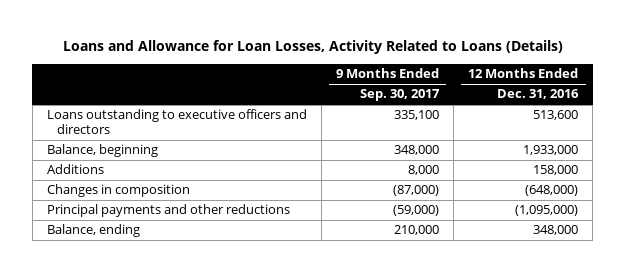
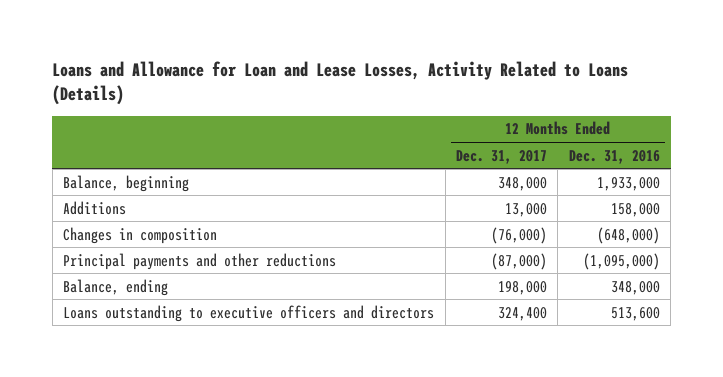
- Loans and Allowance for Loan Losses, Activity Related to Loans (Details)
+ Loans and Allowance for Loan and Lease Losses, Activity Related to Loans (Details)
- | 9 Months Ended Sep. 30, 2017 | 12 Months Ended Dec. 31, 2016
+ | 12 Months Ended Dec. 31, 2017 | 12 Months Ended Dec. 31, 2016
moved down: Loans outstanding to executive officers and directors | 324,400 | 513,600

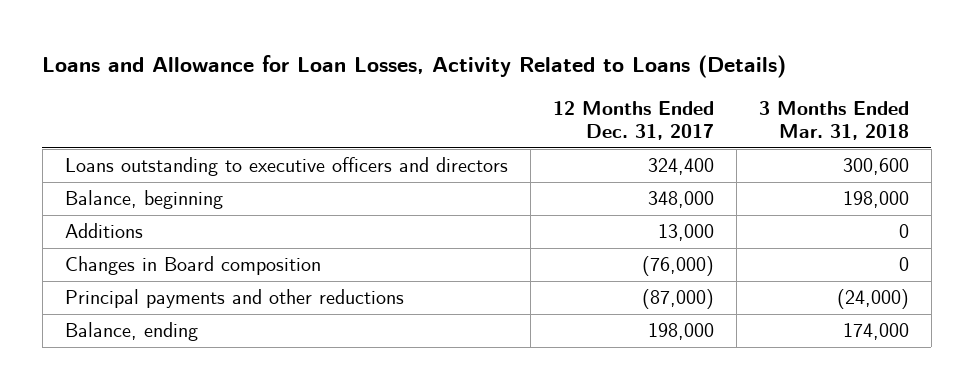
- Loans and Allowance for Loan and Lease Losses, Activity Related to Loans (Details)
+ Loans and Allowance for Loan Losses, Activity Related to Loans (Details)
- | 12 Months Ended Dec. 31, 2017 | 12 Months Ended Dec. 31, 2016
+ | 12 Months Ended Dec. 31, 2017 | 3 Months Ended Mar. 31, 2018
moved up: Loans outstanding to executive officers and directors | 324,400 | 300,600
- Changes in composition | (76,000) | (648,000)
+ Changes in Board composition | (76,000) | 0

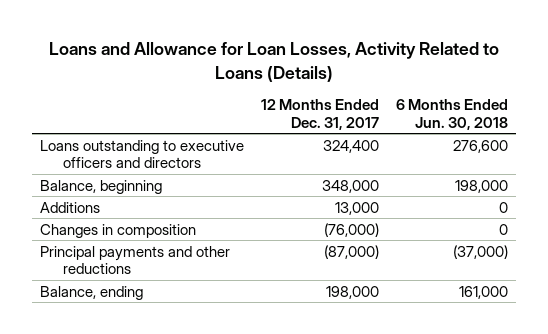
- | 12 Months Ended Dec. 31, 2017 | 3 Months Ended Mar. 31, 2018
+ | 12 Months Ended Dec. 31, 2017 | 6 Months Ended Jun. 30, 2018
- Changes in Board composition | (76,000) | 0
+ Changes in composition | (76,000) | 0

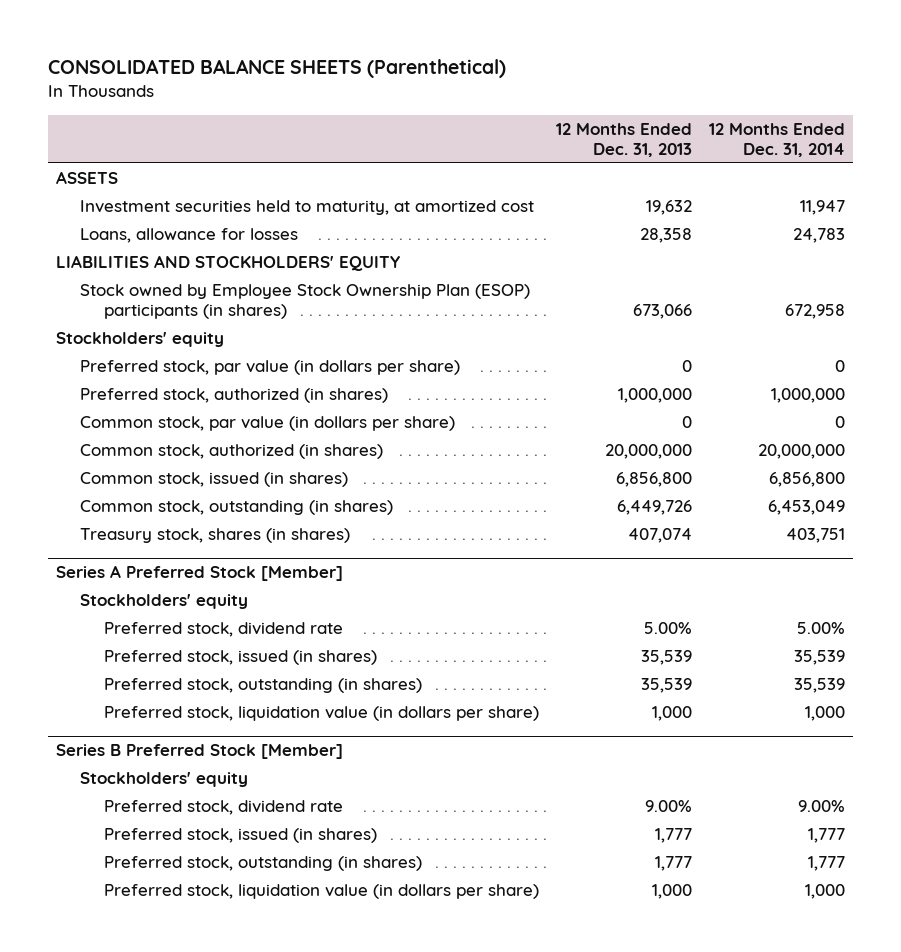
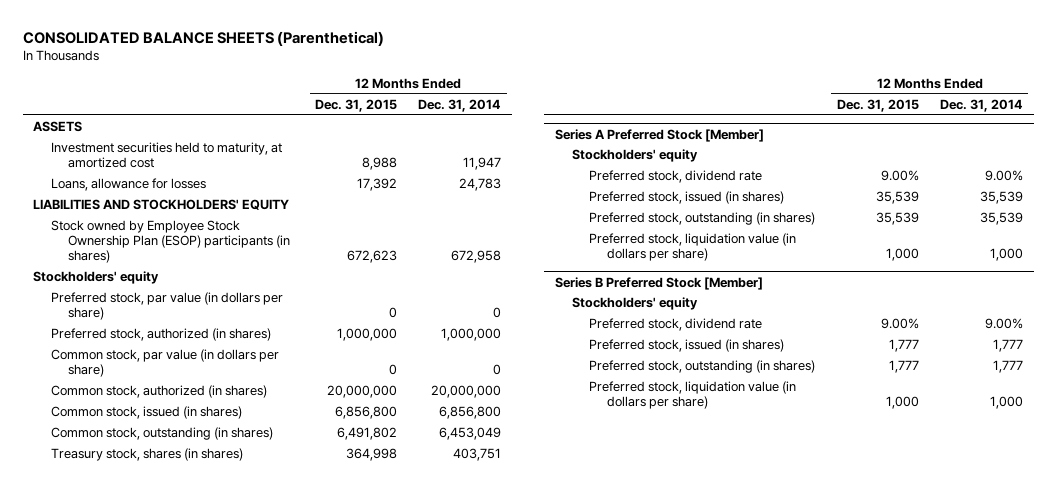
- | 12 Months Ended Dec. 31, 2013 | 12 Months Ended Dec. 31, 2014
+ | 12 Months Ended Dec. 31, 2015 | 12 Months Ended Dec. 31, 2014
@ Series A Preferred Stock [Member]
- Preferred stock, dividend rate | 5.00% | 5.00%
+ Preferred stock, dividend rate | 9.00% | 9.00%

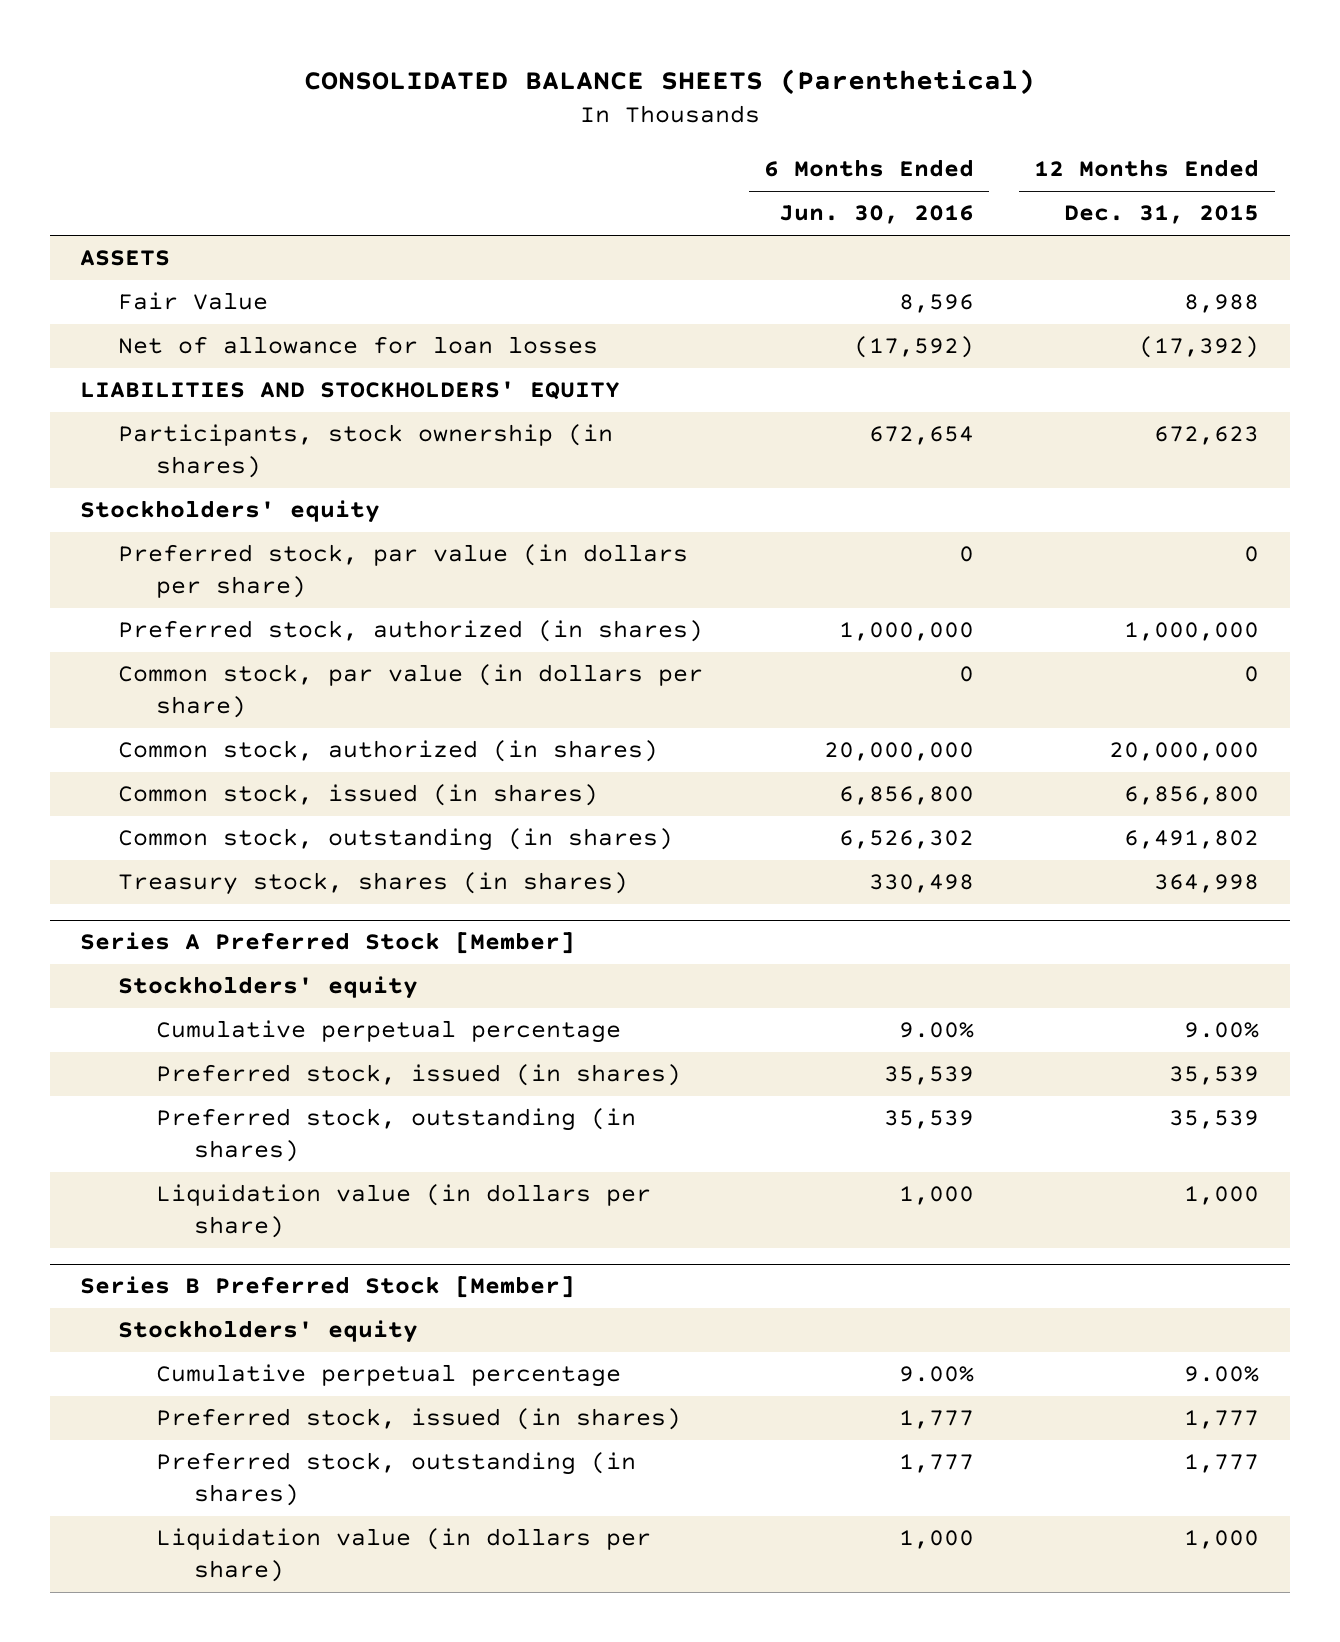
- | 12 Months Ended Dec. 31, 2015 | 12 Months Ended Dec. 31, 2014
+ | 6 Months Ended Jun. 30, 2016 | 12 Months Ended Dec. 31, 2015
- Investment securities held to maturity, at amortized cost | 8,988 | 11,947
- Loans, allowance for losses | 17,392 | 24,783
+ Fair Value | 8,596 | 8,988
+ Net of allowance for loan losses | (17,592) | (17,392)
- Stock owned by Employee Stock Ownership Plan (ESOP) participants (in shares) | 672,623 | 672,958
+ Participants, stock ownership (in shares) | 672,654 | 672,623
@ Series A Preferred Stock [Member]
- Preferred stock, dividend rate | 9.00% | 9.00%
+ Cumulative perpetual percentage | 9.00% | 9.00%
- Preferred stock, liquidation value (in dollars per share) | 1,000 | 1,000
+ Liquidation value (in dollars per share) | 1,000 | 1,000
@ Series B Preferred Stock [Member]
- Preferred stock, dividend rate | 9.00% | 9.00%
+ Cumulative perpetual percentage | 9.00% | 9.00%
- Preferred stock, liquidation value (in dollars per share) | 1,000 | 1,000
+ Liquidation value (in dollars per share) | 1,000 | 1,000

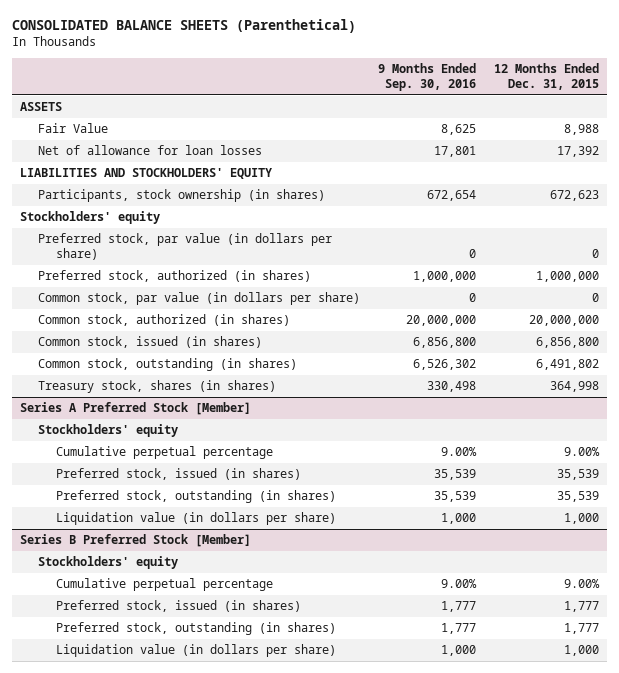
- | 6 Months Ended Jun. 30, 2016 | 12 Months Ended Dec. 31, 2015
+ | 9 Months Ended Sep. 30, 2016 | 12 Months Ended Dec. 31, 2015
- Net of allowance for loan losses | (17,592) | (17,392)
+ Net of allowance for loan losses | 17,801 | 17,392

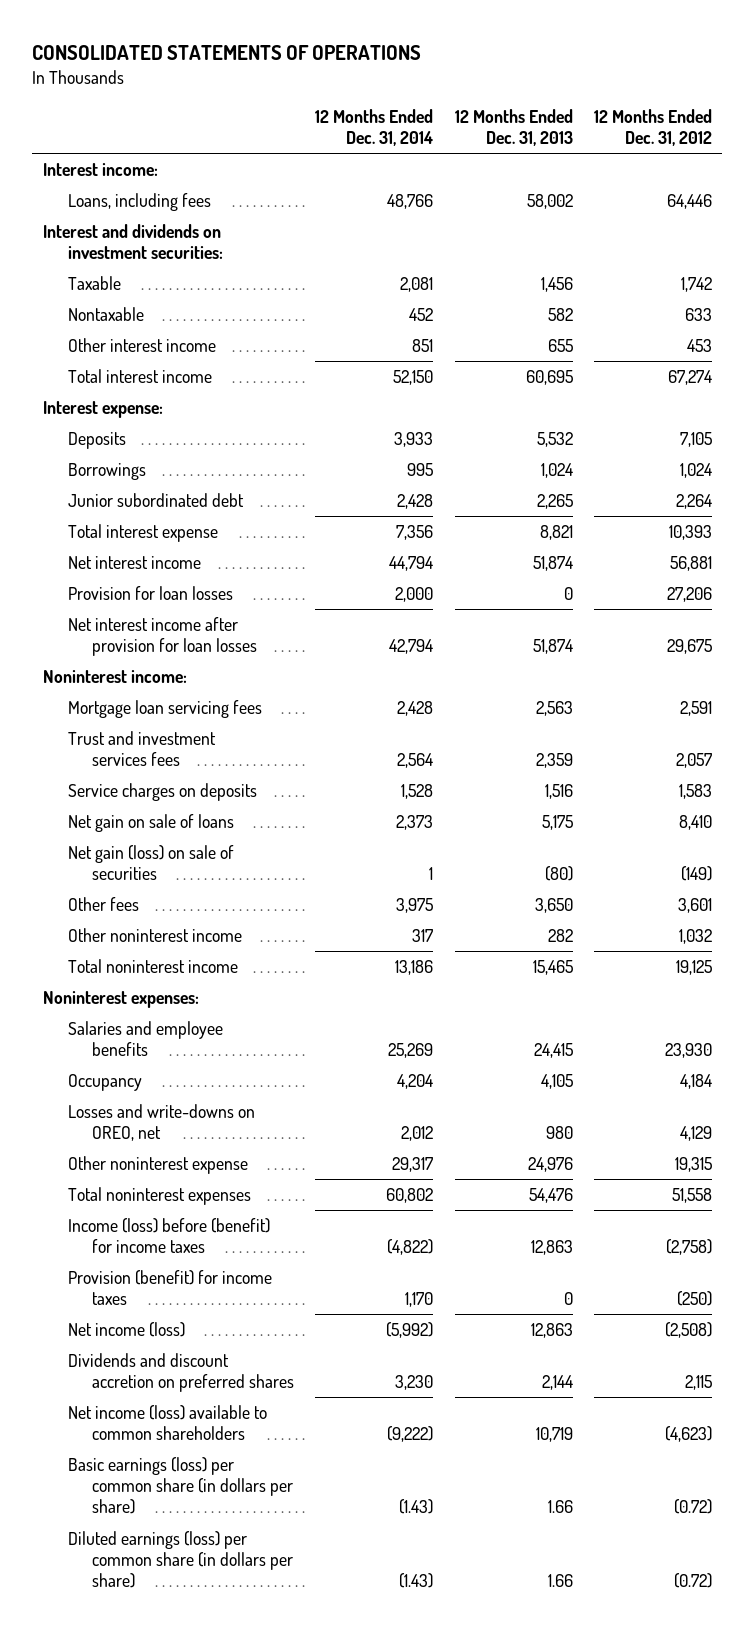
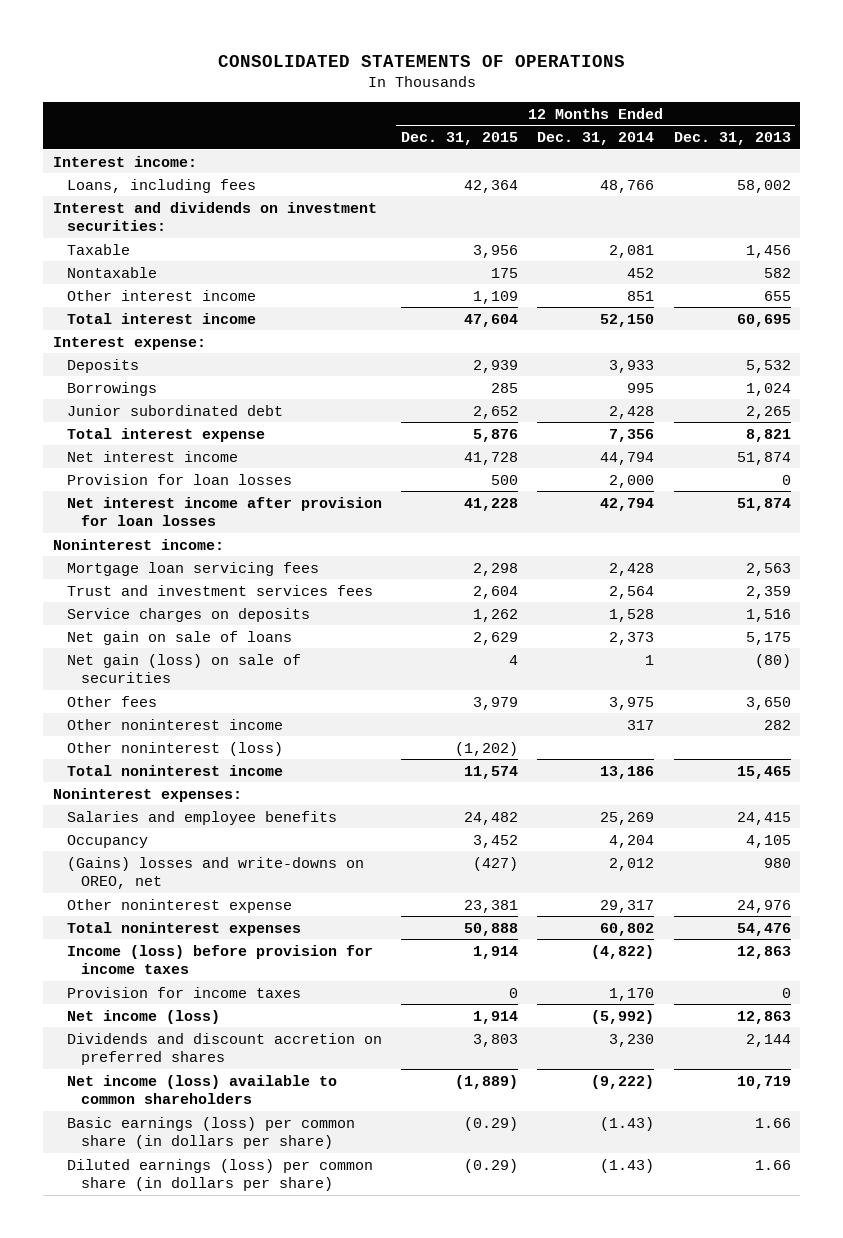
- | 12 Months Ended Dec. 31, 2014 | 12 Months Ended Dec. 31, 2013 | 12 Months Ended Dec. 31, 2012
+ | 12 Months Ended Dec. 31, 2015 | 12 Months Ended Dec. 31, 2014 | 12 Months Ended Dec. 31, 2013
+ Other noninterest (loss) | (1,202) | |
- Losses and write-downs on OREO, net | 2,012 | 980 | 4,129
+ (Gains) losses and write-downs on OREO, net | (427) | 2,012 | 980
- Income (loss) before (benefit) for income taxes | (4,822) | 12,863 | (2,758)
- Provision (benefit) for income taxes | 1,170 | 0 | (250)
+ Income (loss) before provision for income taxes | 1,914 | (4,822) | 12,863
+ Provision for income taxes | 0 | 1,170 | 0

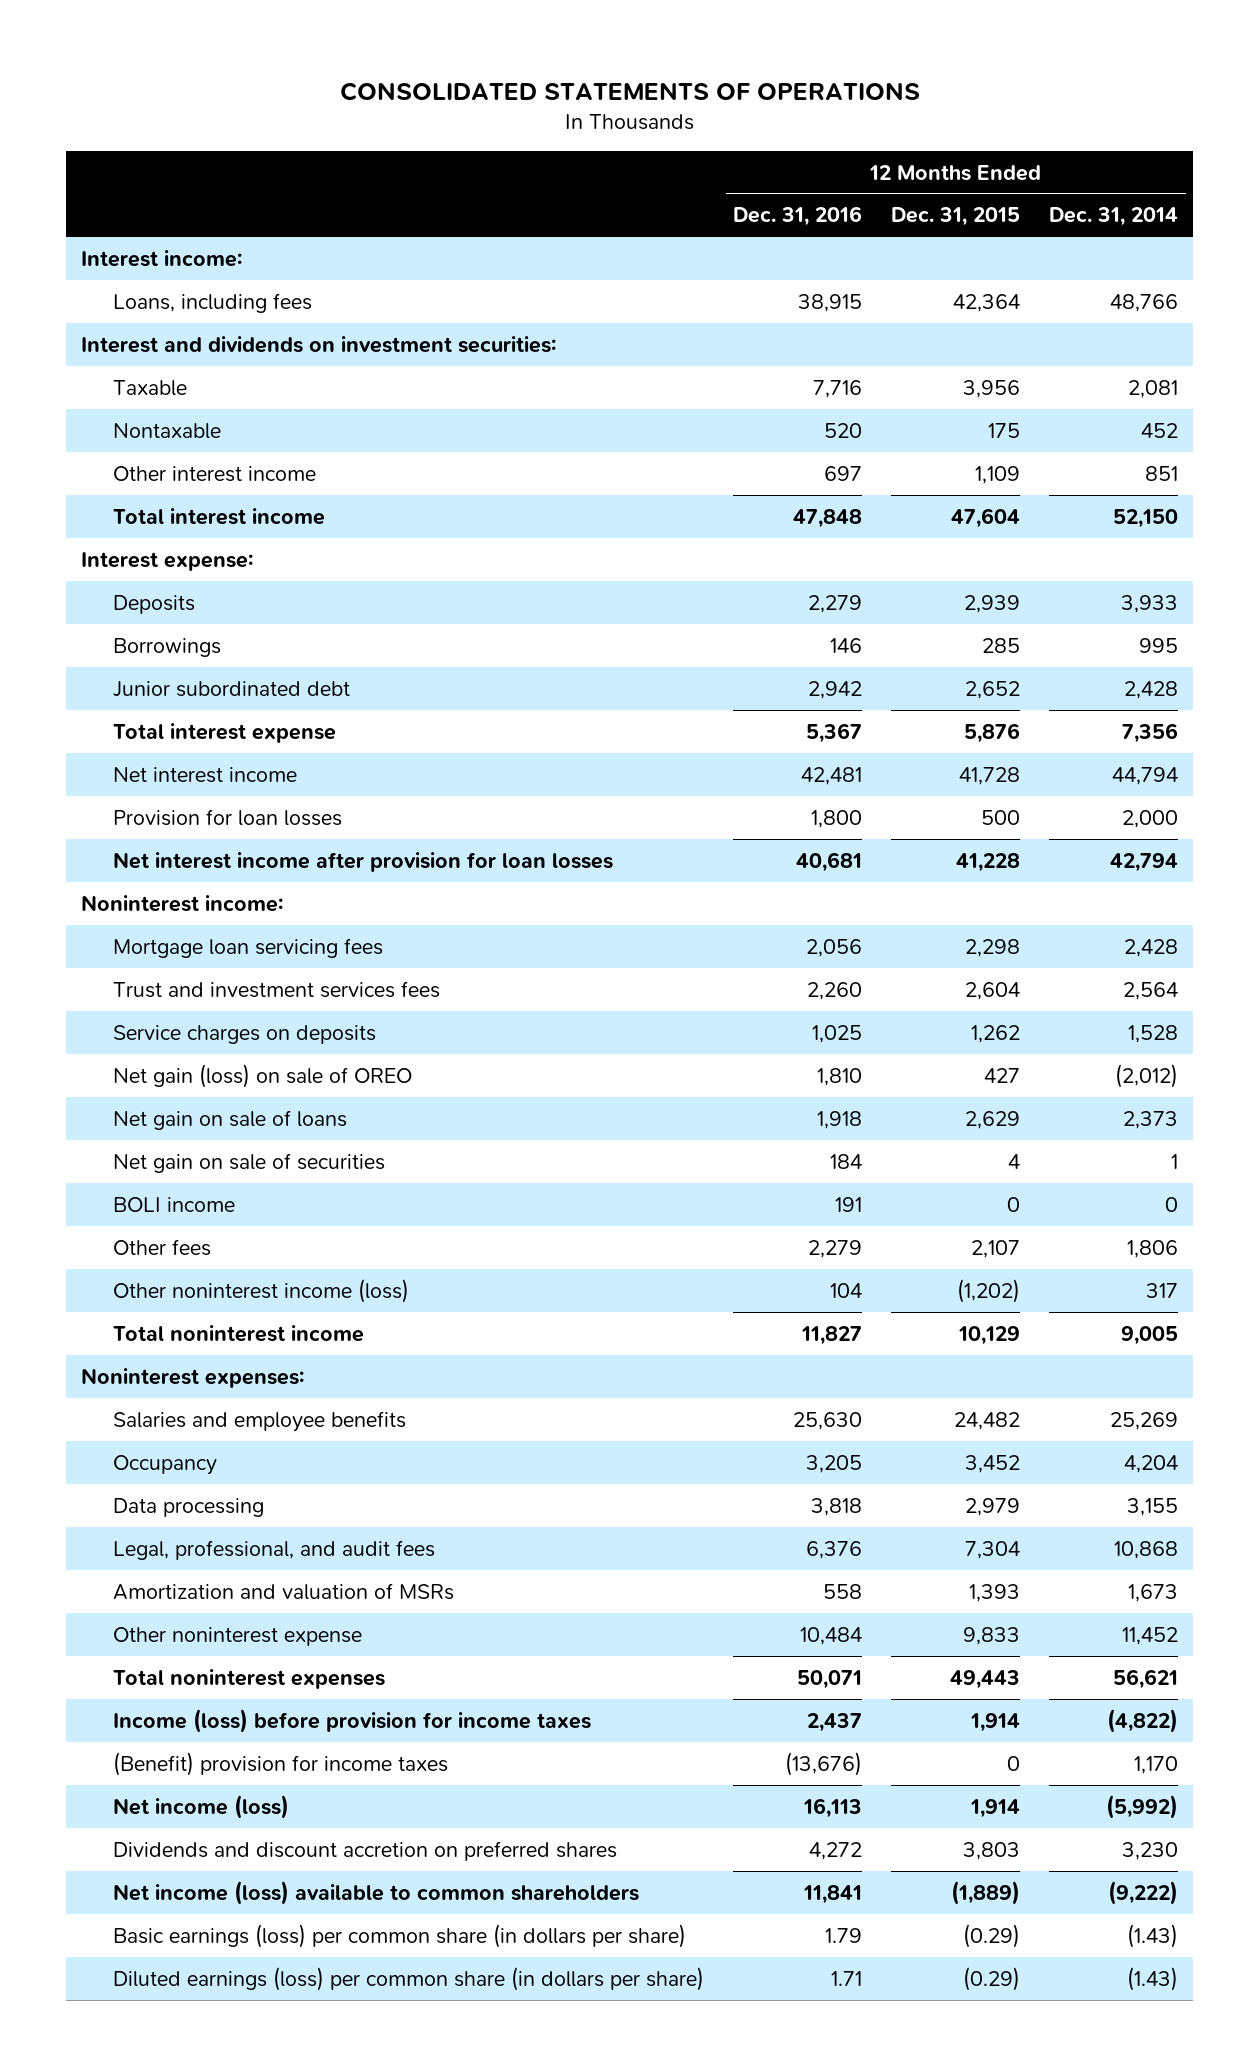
- | 12 Months Ended Dec. 31, 2015 | 12 Months Ended Dec. 31, 2014 | 12 Months Ended Dec. 31, 2013
+ | 12 Months Ended Dec. 31, 2016 | 12 Months Ended Dec. 31, 2015 | 12 Months Ended Dec. 31, 2014
+ Net gain (loss) on sale of OREO | 1,810 | 427 | (2,012)
- Net gain (loss) on sale of securities | 4 | 1 | (80)
- Other fees | 3,979 | 3,975 | 3,650
- Other noninterest income | | 317 | 282
- Other noninterest (loss) | (1,202) | |
- Total noninterest income | 11,574 | 13,186 | 15,465
+ Net gain on sale of securities | 184 | 4 | 1
+ BOLI income | 191 | 0 | 0
+ Other fees | 2,279 | 2,107 | 1,806
+ Other noninterest income (loss) | 104 | (1,202) | 317
+ Total noninterest income | 11,827 | 10,129 | 9,005
- (Gains) losses and write-downs on OREO, net | (427) | 2,012 | 980
- Other noninterest expense | 23,381 | 29,317 | 24,976
- Total noninterest expenses | 50,888 | 60,802 | 54,476
+ Data processing | 3,818 | 2,979 | 3,155
+ Legal, professional, and audit fees | 6,376 | 7,304 | 10,868
+ Amortization and valuation of MSRs | 558 | 1,393 | 1,673
+ Other noninterest expense | 10,484 | 9,833 | 11,452
+ Total noninterest expenses | 50,071 | 49,443 | 56,621
- Provision for income taxes | 0 | 1,170 | 0
+ (Benefit) provision for income taxes | (13,676) | 0 | 1,170

